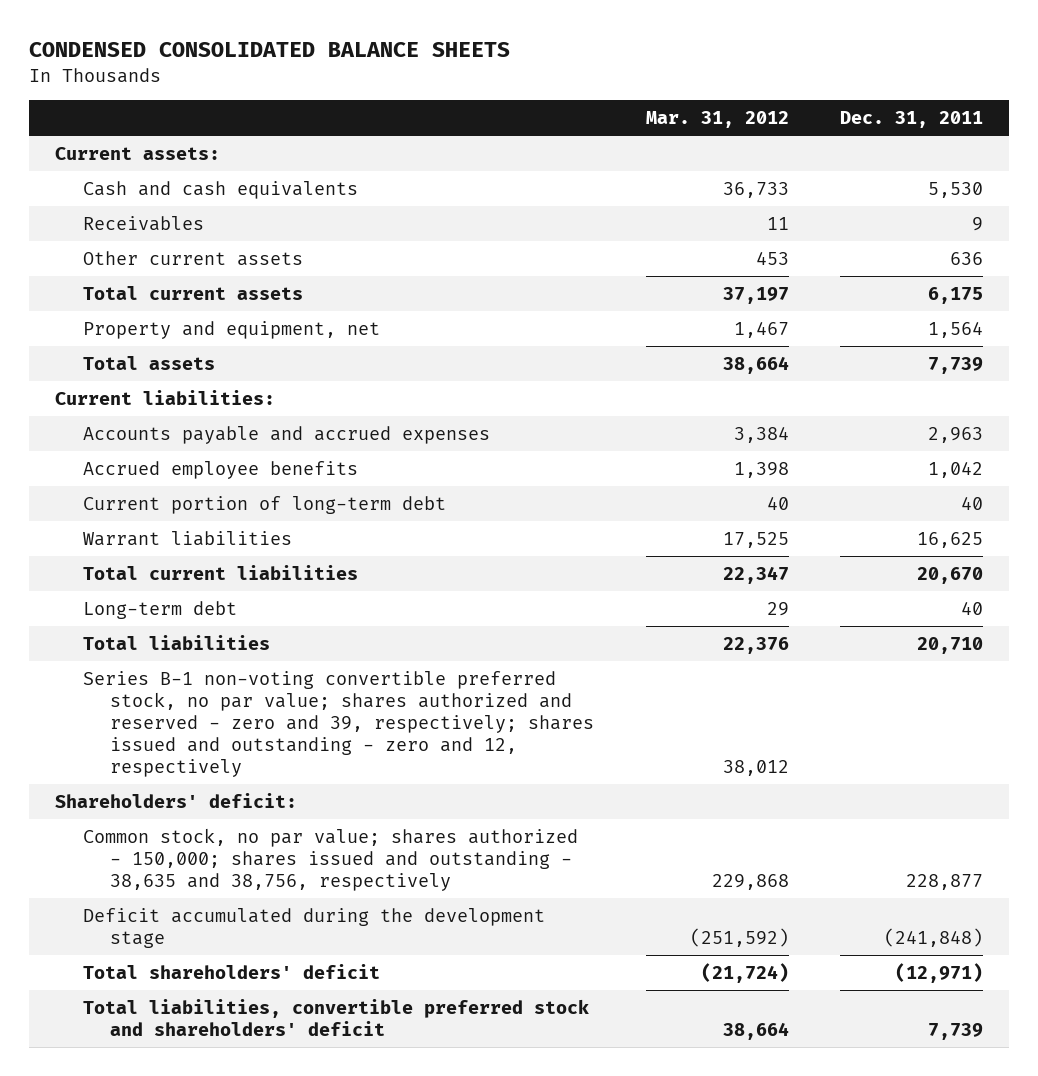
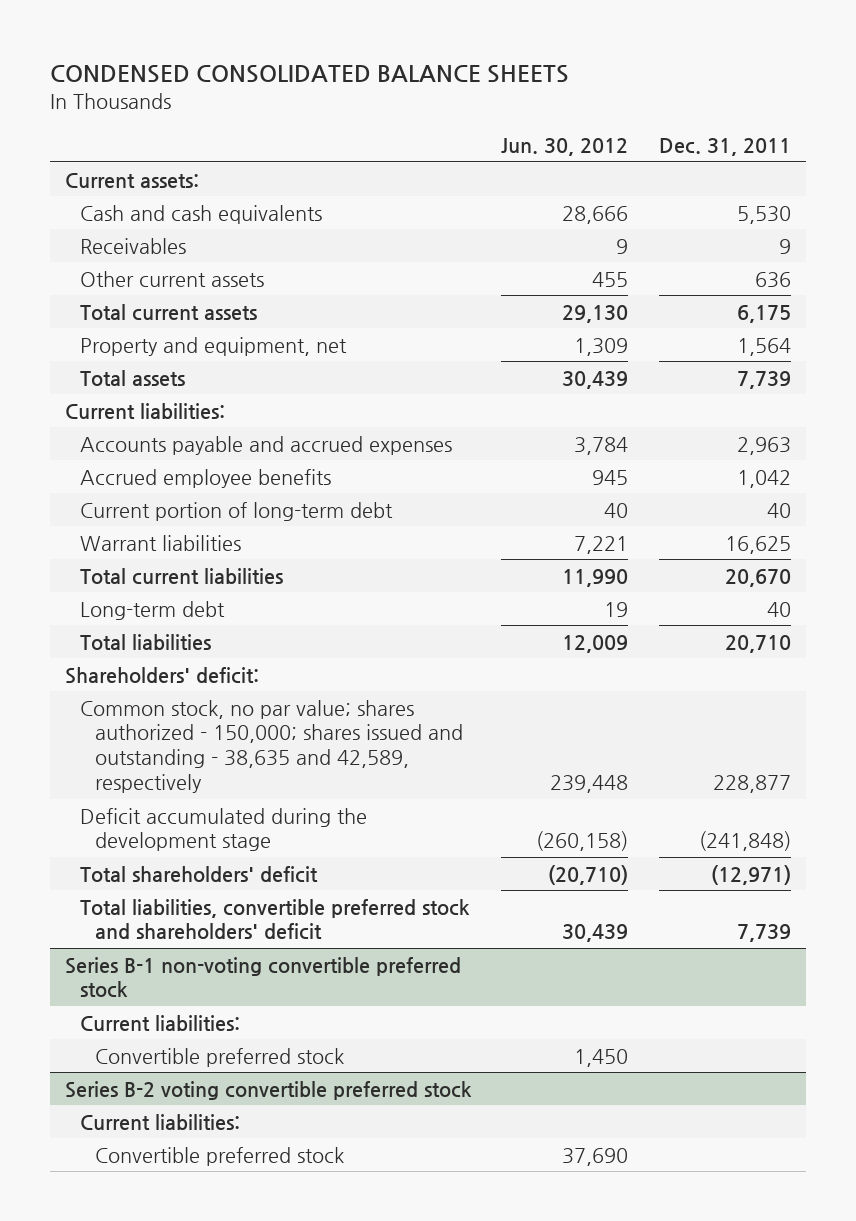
- | Mar. 31, 2012 | Dec. 31, 2011
+ | Jun. 30, 2012 | Dec. 31, 2011
- Series B-1 non-voting convertible preferred stock, no par value; shares authorized and reserved - zero and 39, respectively; shares issued and outstanding - zero and 12, respectively | 38,012 |
- Common stock, no par value; shares authorized - 150,000; shares issued and outstanding - 38,635 and 38,756, respectively | 229,868 | 228,877
+ Common stock, no par value; shares authorized - 150,000; shares issued and outstanding - 38,635 and 42,589, respectively | 239,448 | 228,877
+ Series B-1 non-voting convertible preferred stock
+ Current liabilities:
+ Convertible preferred stock | 1,450 |
+ Series B-2 voting convertible preferred stock
+ Current liabilities:
+ Convertible preferred stock | 37,690 |

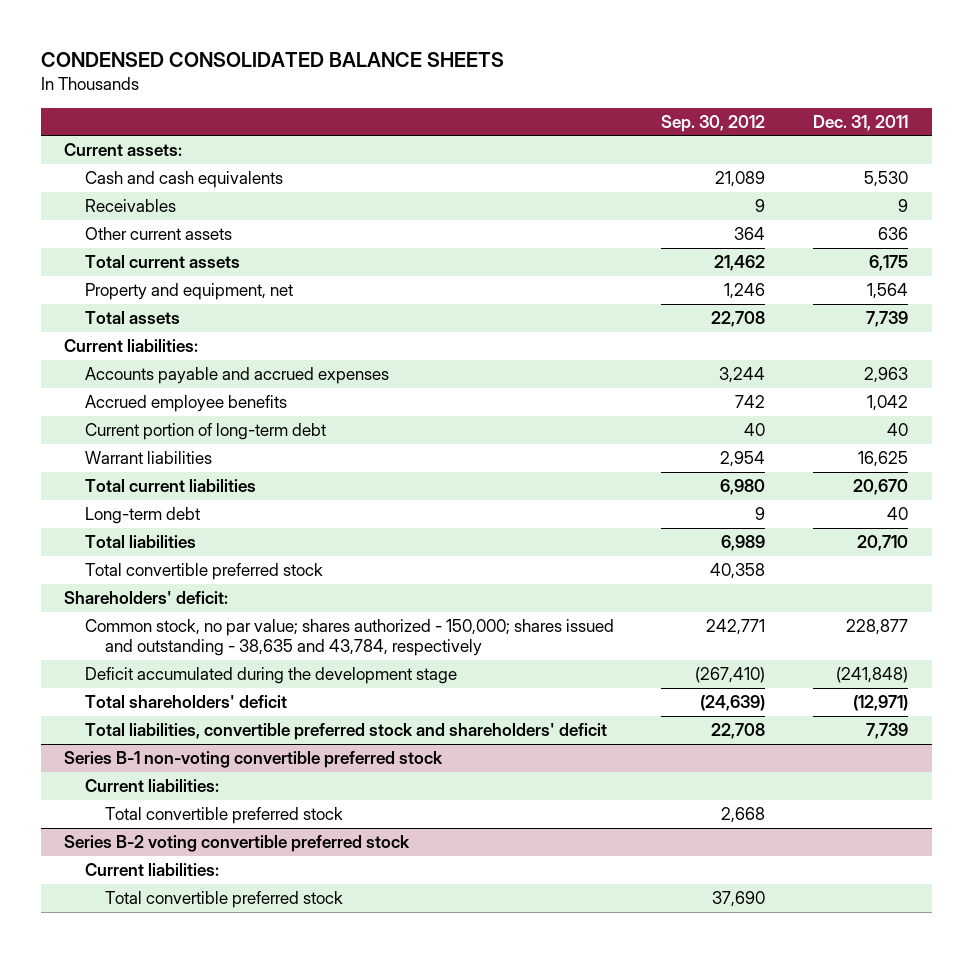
- | Jun. 30, 2012 | Dec. 31, 2011
+ | Sep. 30, 2012 | Dec. 31, 2011
+ Total convertible preferred stock | 40,358 |
- Common stock, no par value; shares authorized - 150,000; shares issued and outstanding - 38,635 and 42,589, respectively | 239,448 | 228,877
+ Common stock, no par value; shares authorized - 150,000; shares issued and outstanding - 38,635 and 43,784, respectively | 242,771 | 228,877
@ Series B-1 non-voting convertible preferred stock
- Convertible preferred stock | 1,450 |
+ Total convertible preferred stock | 2,668 |
@ Series B-2 voting convertible preferred stock
- Convertible preferred stock | 37,690 |
+ Total convertible preferred stock | 37,690 |

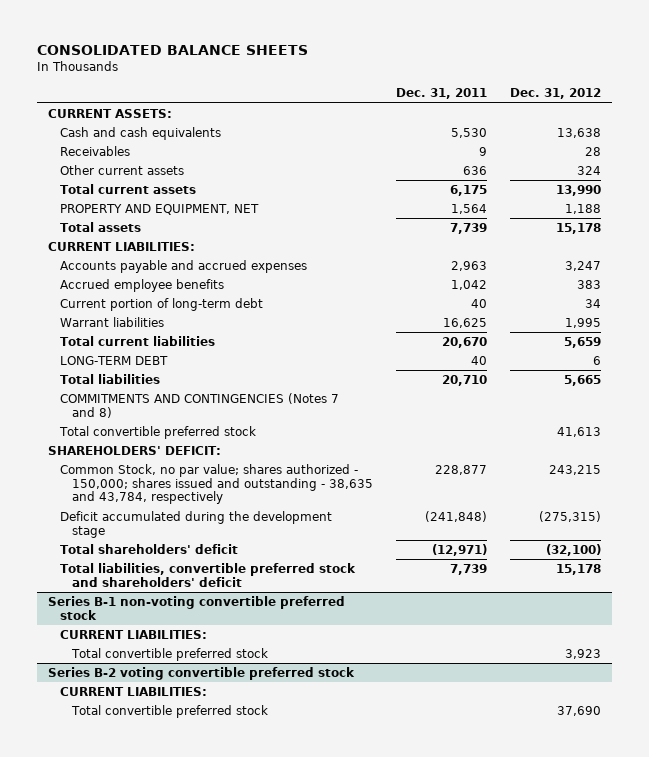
- CONDENSED CONSOLIDATED BALANCE SHEETS
+ CONSOLIDATED BALANCE SHEETS
- | Sep. 30, 2012 | Dec. 31, 2011
+ | Dec. 31, 2011 | Dec. 31, 2012
- Current assets:
+ CURRENT ASSETS:
- Property and equipment, net | 1,246 | 1,564
+ PROPERTY AND EQUIPMENT, NET | 1,564 | 1,188
- Current liabilities:
+ CURRENT LIABILITIES:
- Long-term debt | 9 | 40
+ LONG-TERM DEBT | 40 | 6
+ COMMITMENTS AND CONTINGENCIES (Notes 7 and 8)
- Shareholders' deficit:
- Common stock, no par value; shares authorized - 150,000; shares issued and outstanding - 38,635 and 43,784, respectively | 242,771 | 228,877
+ SHAREHOLDERS' DEFICIT:
+ Common Stock, no par value; shares authorized - 150,000; shares issued and outstanding - 38,635 and 43,784, respectively | 228,877 | 243,215
@ Series B-1 non-voting convertible preferred stock
- Current liabilities:
+ CURRENT LIABILITIES:
@ Series B-2 voting convertible preferred stock
- Current liabilities:
+ CURRENT LIABILITIES:

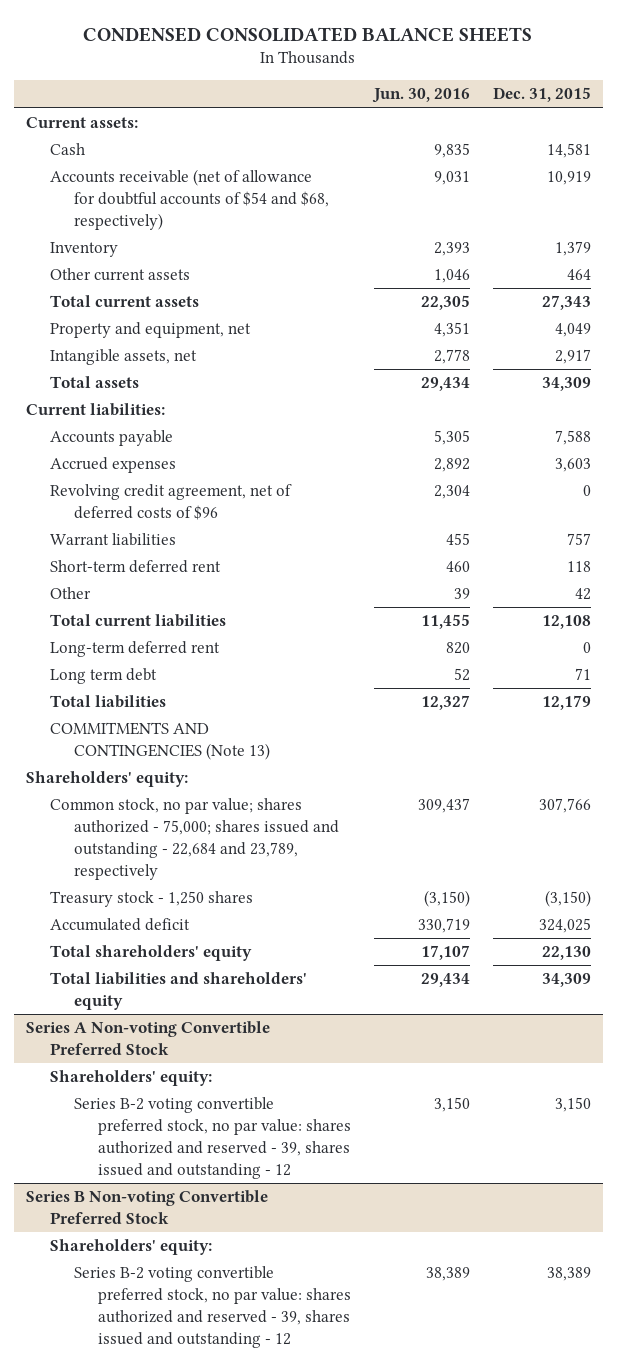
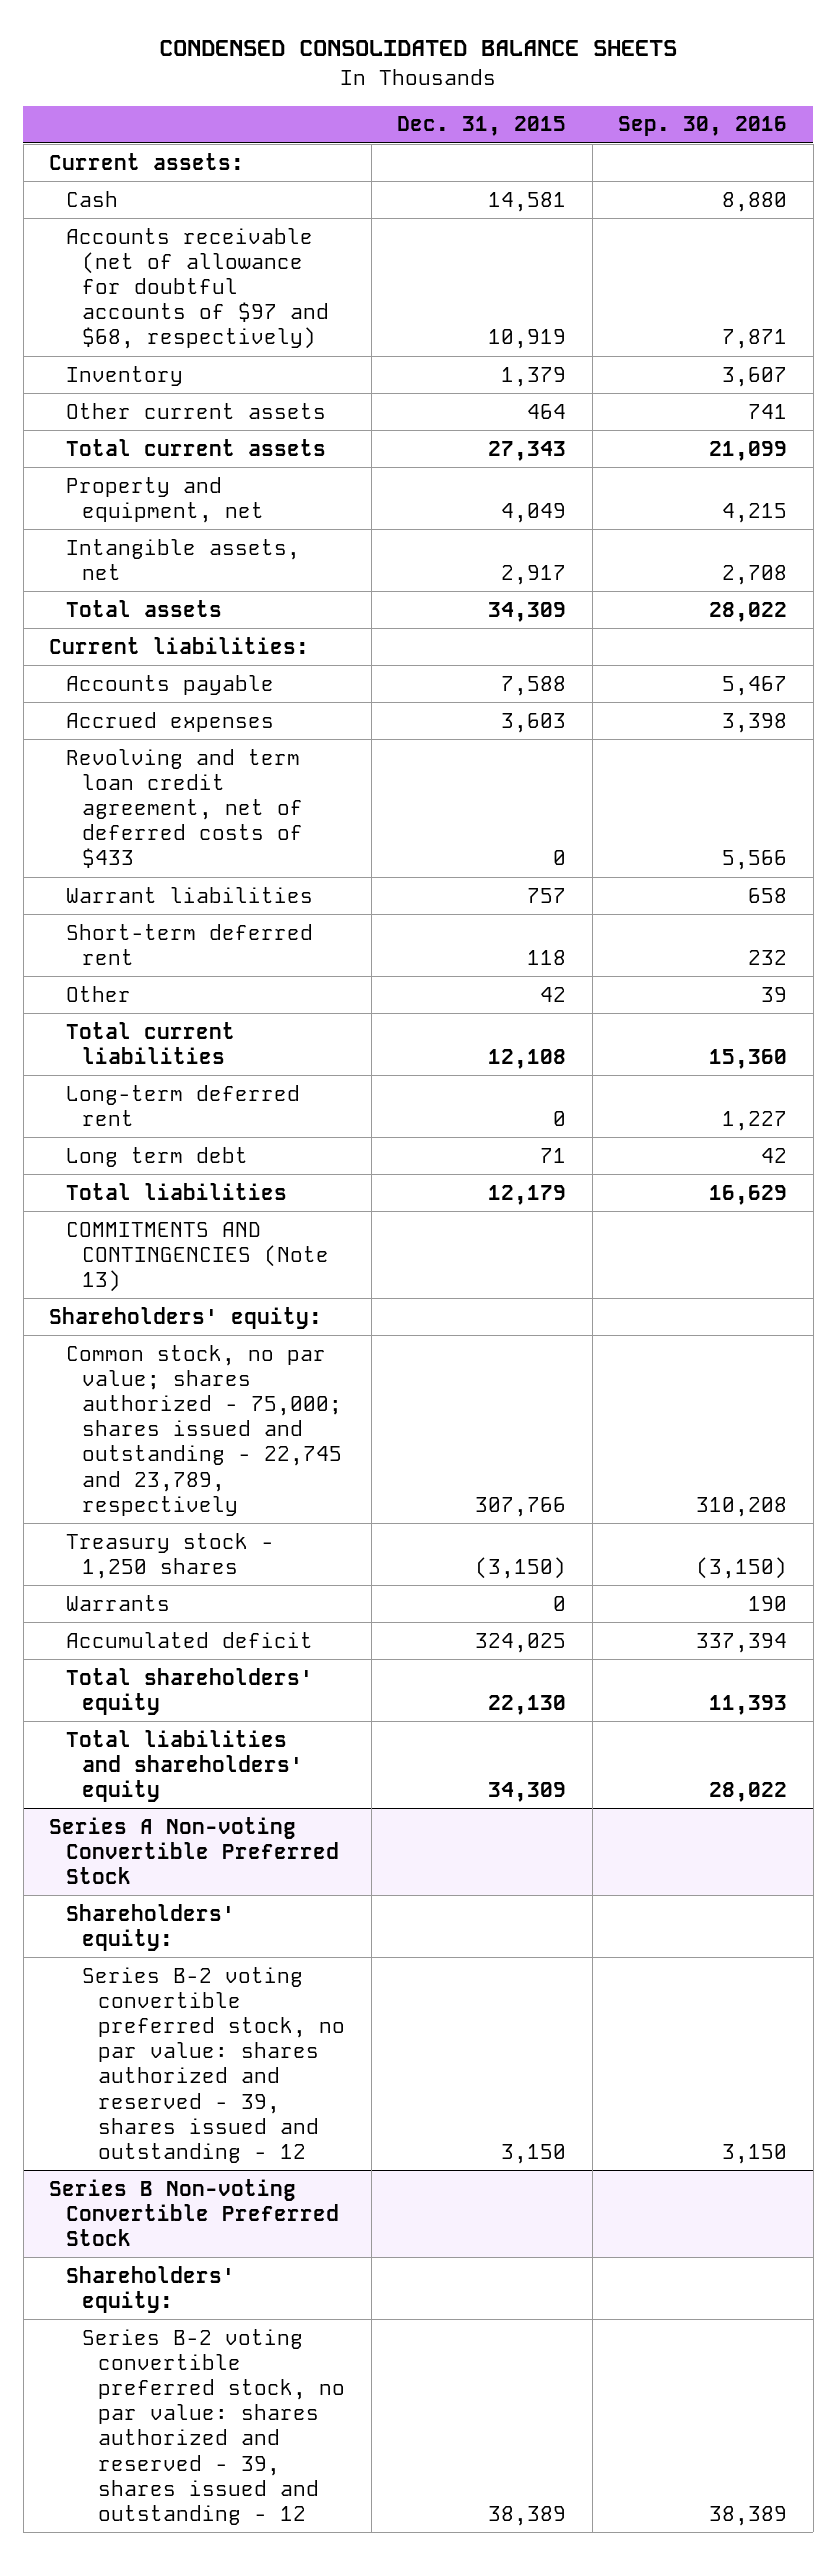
- | Jun. 30, 2016 | Dec. 31, 2015
+ | Dec. 31, 2015 | Sep. 30, 2016
- Accounts receivable (net of allowance for doubtful accounts of $54 and $68, respectively) | 9,031 | 10,919
+ Accounts receivable (net of allowance for doubtful accounts of $97 and $68, respectively) | 10,919 | 7,871
- Revolving credit agreement, net of deferred costs of $96 | 2,304 | 0
+ Revolving and term loan credit agreement, net of deferred costs of $433 | 0 | 5,566
- Common stock, no par value; shares authorized - 75,000; shares issued and outstanding - 22,684 and 23,789, respectively | 309,437 | 307,766
+ Common stock, no par value; shares authorized - 75,000; shares issued and outstanding - 22,745 and 23,789, respectively | 307,766 | 310,208
+ Warrants | 0 | 190

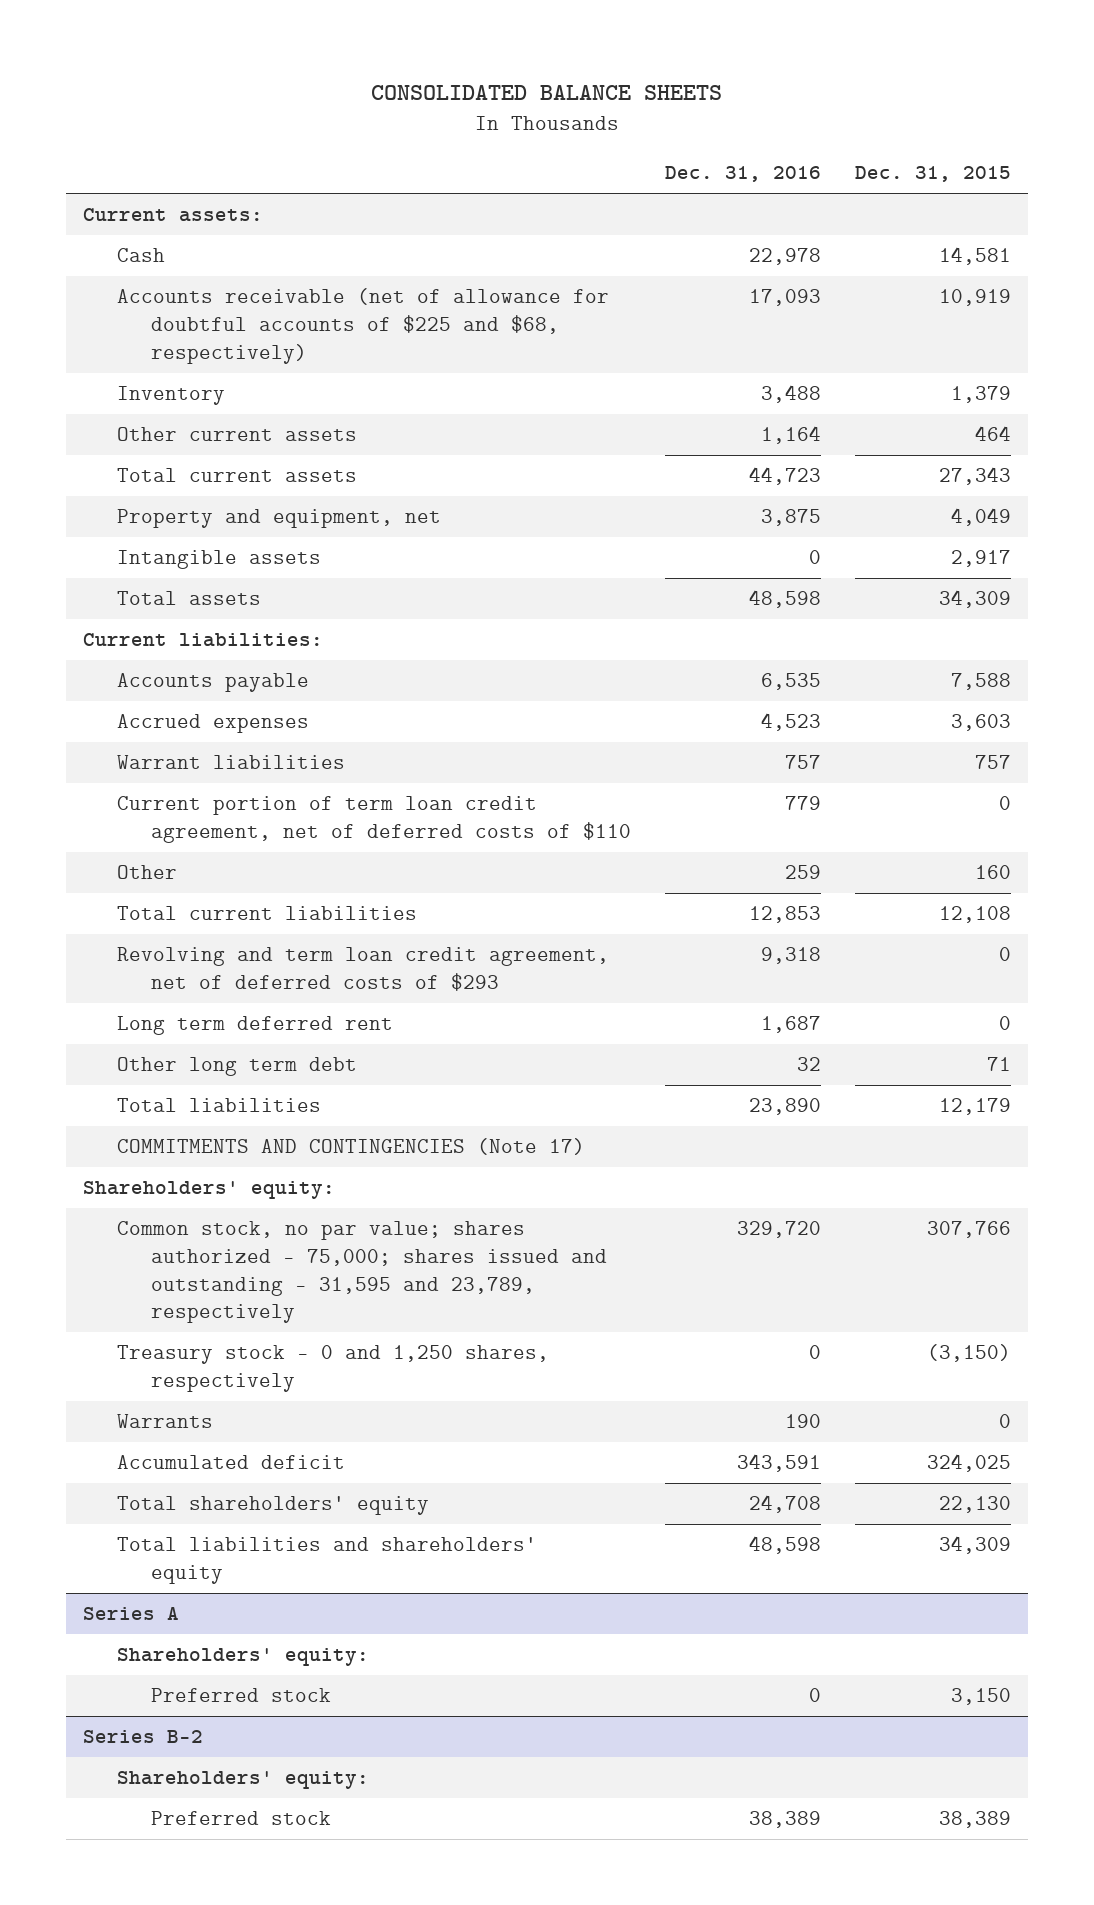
- CONDENSED CONSOLIDATED BALANCE SHEETS
+ CONSOLIDATED BALANCE SHEETS
- | Dec. 31, 2015 | Sep. 30, 2016
+ | Dec. 31, 2016 | Dec. 31, 2015
- Accounts receivable (net of allowance for doubtful accounts of $97 and $68, respectively) | 10,919 | 7,871
+ Accounts receivable (net of allowance for doubtful accounts of $225 and $68, respectively) | 17,093 | 10,919
- Intangible assets, net | 2,917 | 2,708
+ Intangible assets | 0 | 2,917
- Revolving and term loan credit agreement, net of deferred costs of $433 | 0 | 5,566
- Short-term deferred rent | 118 | 232
- Other | 42 | 39
+ Current portion of term loan credit agreement, net of deferred costs of $110 | 779 | 0
+ Other | 259 | 160
- Long-term deferred rent | 0 | 1,227
- Long term debt | 71 | 42
+ Revolving and term loan credit agreement, net of deferred costs of $293 | 9,318 | 0
+ Long term deferred rent | 1,687 | 0
+ Other long term debt | 32 | 71
- COMMITMENTS AND CONTINGENCIES (Note 13)
+ COMMITMENTS AND CONTINGENCIES (Note 17)
- Common stock, no par value; shares authorized - 75,000; shares issued and outstanding - 22,745 and 23,789, respectively | 307,766 | 310,208
- Treasury stock - 1,250 shares | (3,150) | (3,150)
+ Common stock, no par value; shares authorized - 75,000; shares issued and outstanding - 31,595 and 23,789, respectively | 329,720 | 307,766
+ Treasury stock - 0 and 1,250 shares, respectively | 0 | (3,150)
- Series A Non-voting Convertible Preferred Stock
+ Series A
- Series B-2 voting convertible preferred stock, no par value: shares authorized and reserved - 39, shares issued and outstanding - 12 | 3,150 | 3,150
- Series B Non-voting Convertible Preferred Stock
+ Preferred stock | 0 | 3,150
+ Series B-2
- Series B-2 voting convertible preferred stock, no par value: shares authorized and reserved - 39, shares issued and outstanding - 12 | 38,389 | 38,389
+ Preferred stock | 38,389 | 38,389

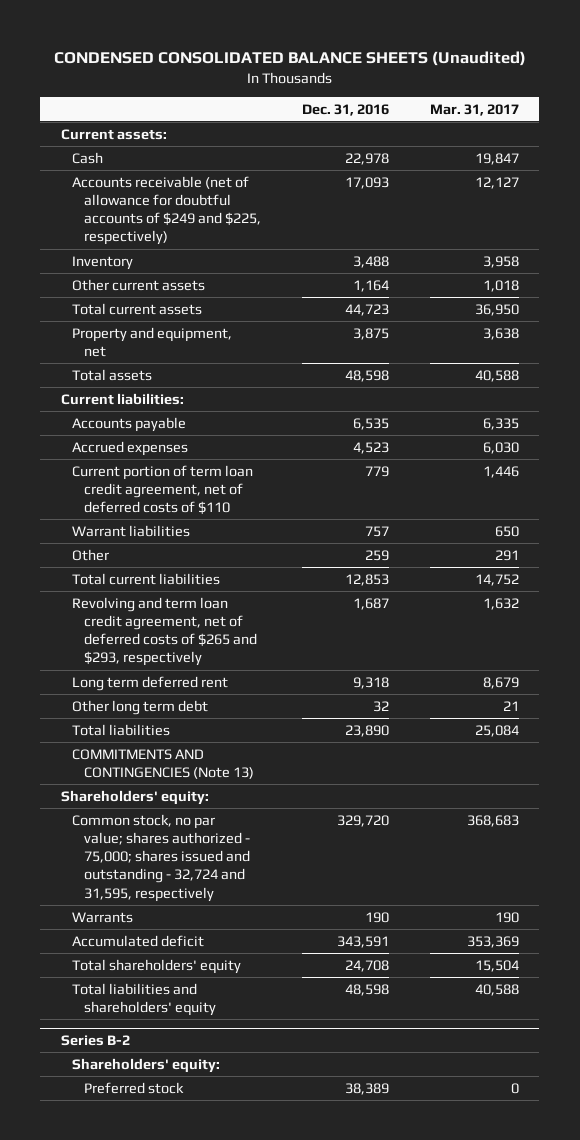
- CONSOLIDATED BALANCE SHEETS
+ CONDENSED CONSOLIDATED BALANCE SHEETS (Unaudited)
- | Dec. 31, 2016 | Dec. 31, 2015
+ | Dec. 31, 2016 | Mar. 31, 2017
- Accounts receivable (net of allowance for doubtful accounts of $225 and $68, respectively) | 17,093 | 10,919
+ Accounts receivable (net of allowance for doubtful accounts of $249 and $225, respectively) | 17,093 | 12,127
- Intangible assets | 0 | 2,917
moved down: Warrant liabilities | 757 | 650
- Revolving and term loan credit agreement, net of deferred costs of $293 | 9,318 | 0
- Long term deferred rent | 1,687 | 0
+ Revolving and term loan credit agreement, net of deferred costs of $265 and $293, respectively | 1,687 | 1,632
+ Long term deferred rent | 9,318 | 8,679
- COMMITMENTS AND CONTINGENCIES (Note 17)
+ COMMITMENTS AND CONTINGENCIES (Note 13)
- Common stock, no par value; shares authorized - 75,000; shares issued and outstanding - 31,595 and 23,789, respectively | 329,720 | 307,766
- Treasury stock - 0 and 1,250 shares, respectively | 0 | (3,150)
+ Common stock, no par value; shares authorized - 75,000; shares issued and outstanding - 32,724 and 31,595, respectively | 329,720 | 368,683
- Series A
- Shareholders' equity:
- Preferred stock | 0 | 3,150

